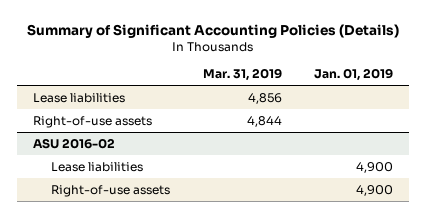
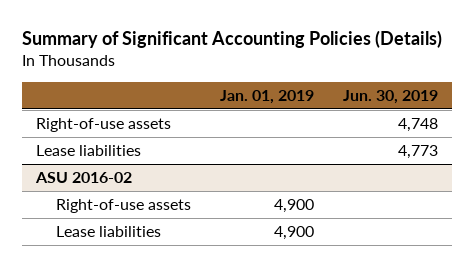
- | Mar. 31, 2019 | Jan. 01, 2019
+ | Jan. 01, 2019 | Jun. 30, 2019
moved down: Lease liabilities | | 4,773
@ ASU 2016-02
moved down: Lease liabilities | 4,900 |

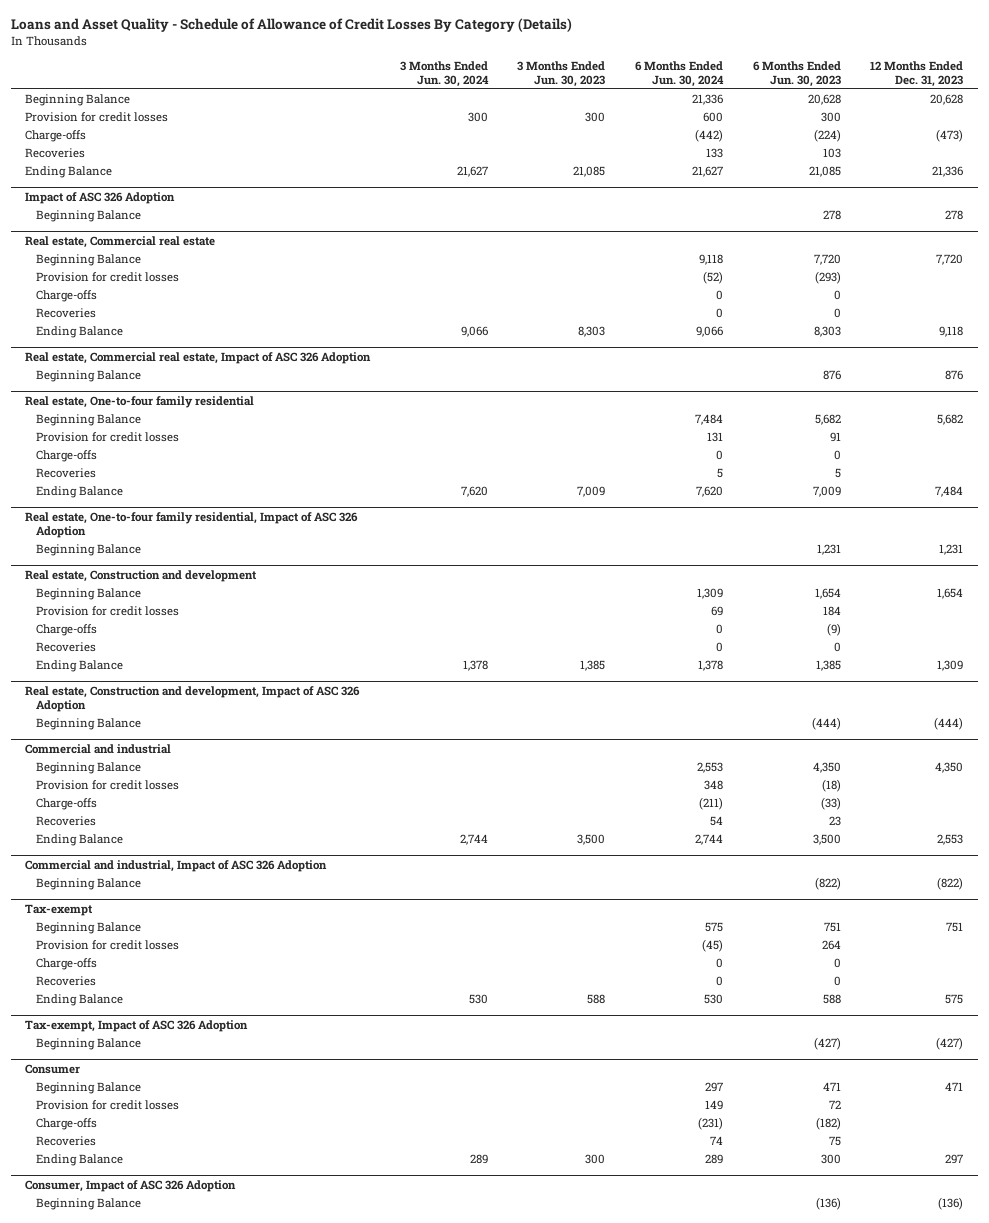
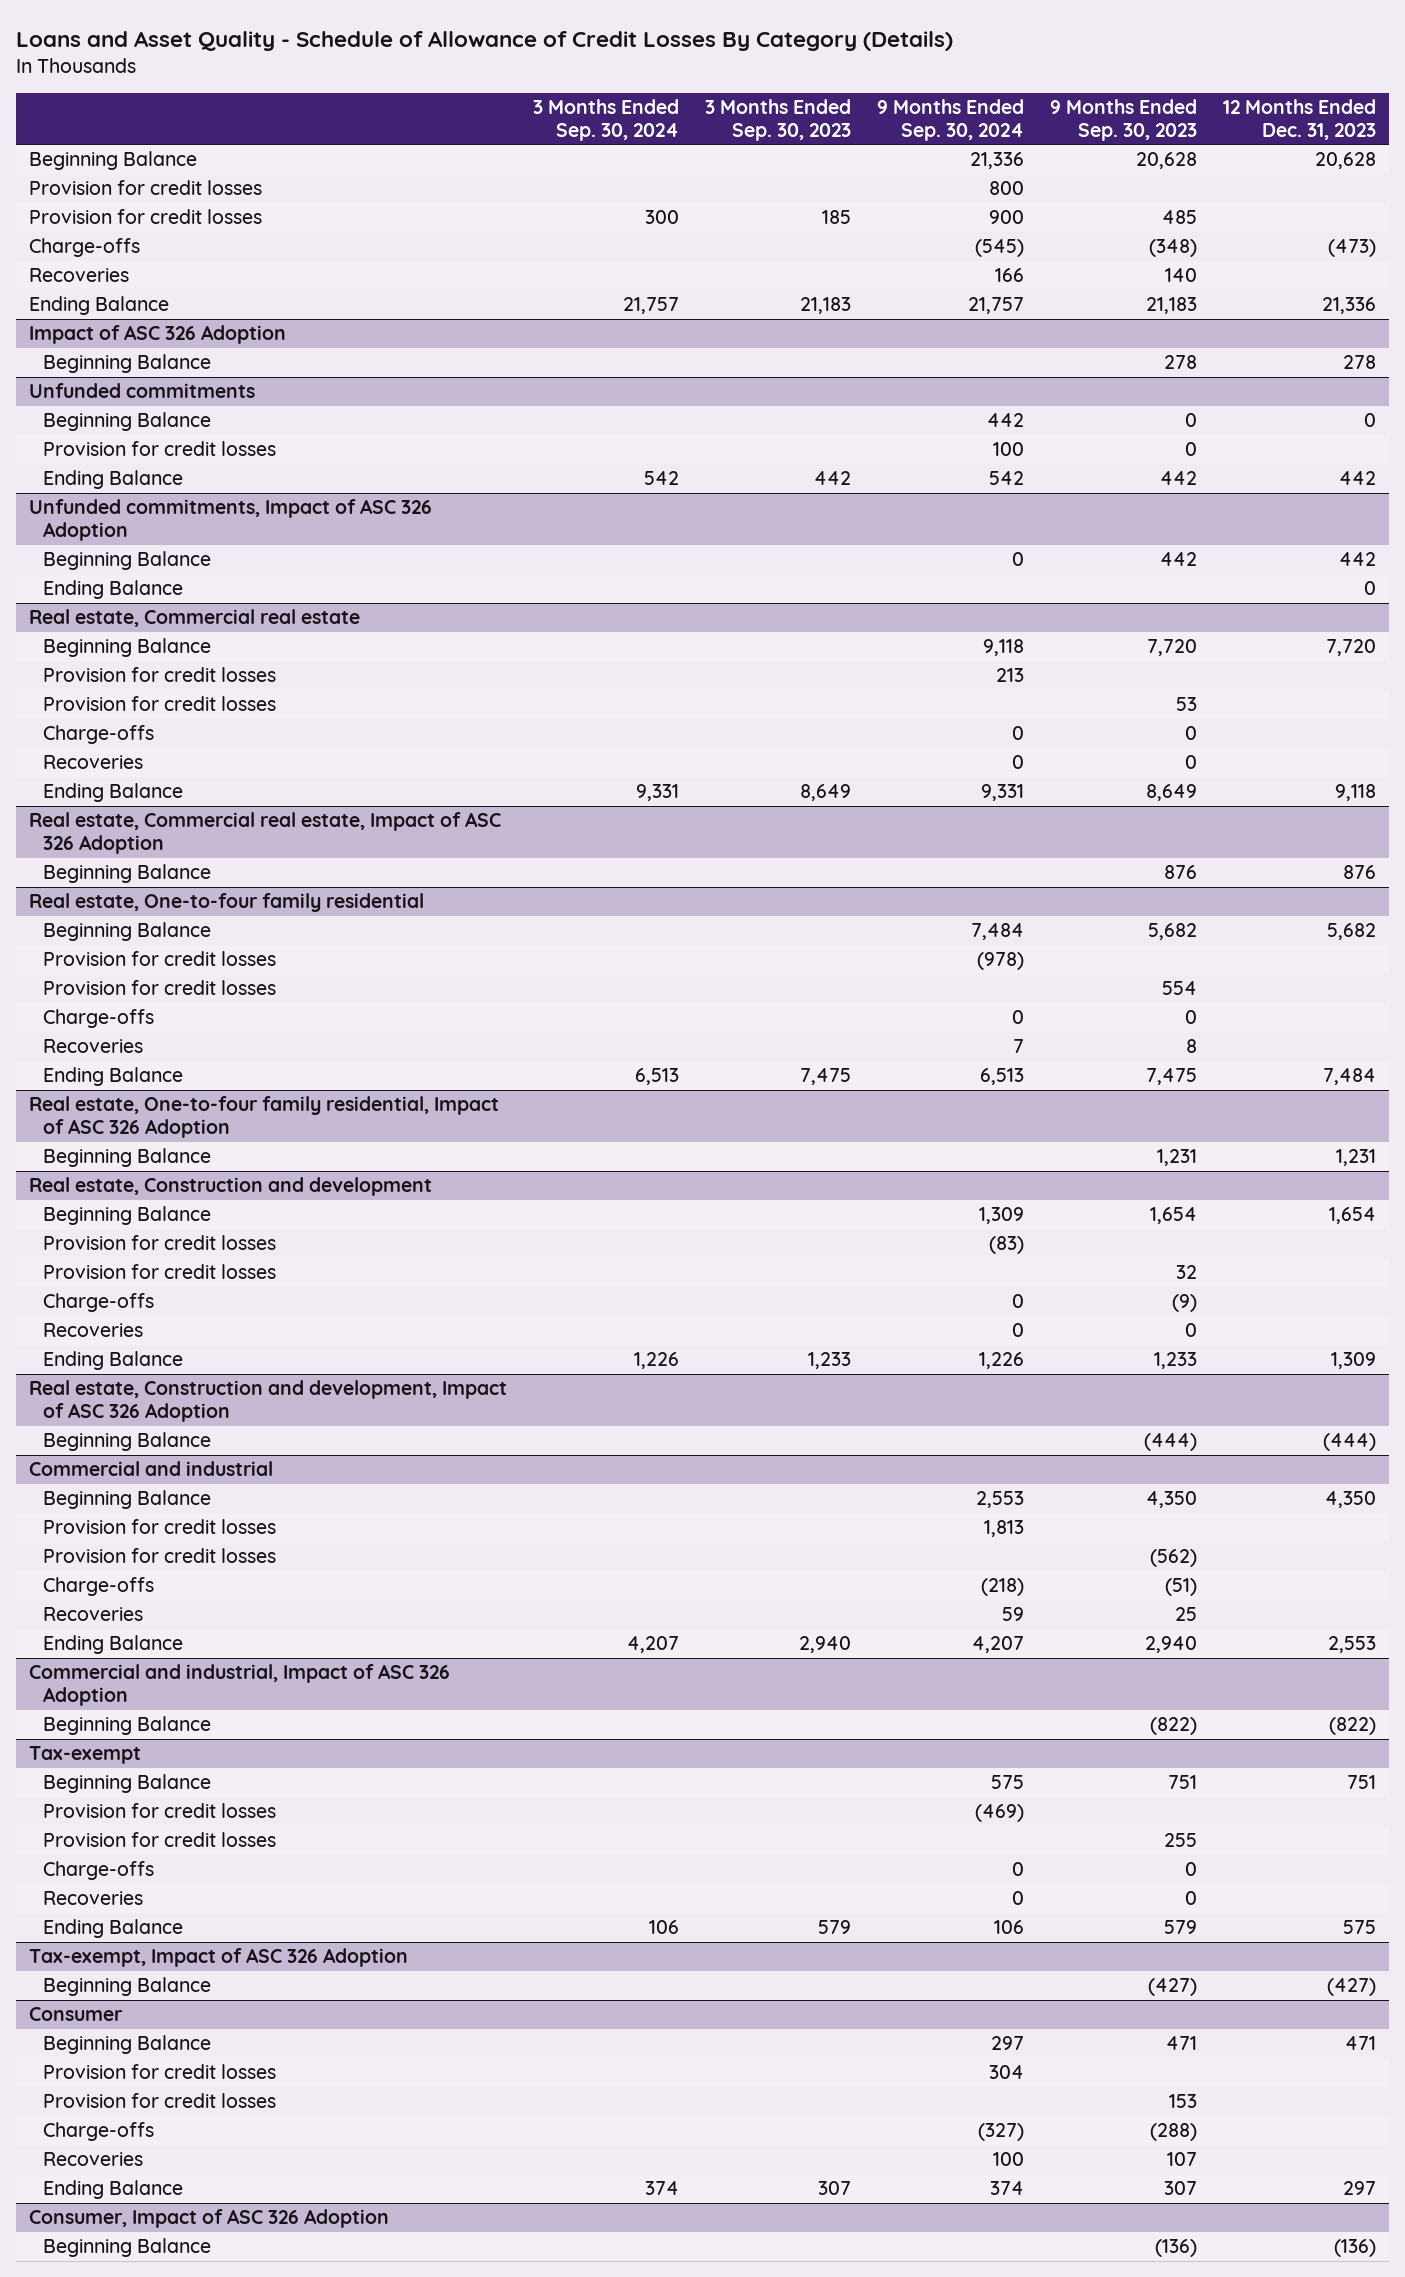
- | 3 Months Ended Jun. 30, 2024 | 3 Months Ended Jun. 30, 2023 | 6 Months Ended Jun. 30, 2024 | 6 Months Ended Jun. 30, 2023 | 12 Months Ended Dec. 31, 2023
+ | 3 Months Ended Sep. 30, 2024 | 3 Months Ended Sep. 30, 2023 | 9 Months Ended Sep. 30, 2024 | 9 Months Ended Sep. 30, 2023 | 12 Months Ended Dec. 31, 2023
+ Provision for credit losses | 300 | 185 | 900 | 485 |
+ Unfunded commitments
+ Beginning Balance | | | 442 | 0 | 0
+ Provision for credit losses | | | 100 | 0 |
+ Ending Balance | 542 | 442 | 542 | 442 | 442
+ Unfunded commitments, Impact of ASC 326 Adoption
+ Beginning Balance | | | 0 | 442 | 442
+ Ending Balance | | | | | 0
@ Real estate, Commercial real estate
+ Provision for credit losses | | | | 53 |
@ Real estate, One-to-four family residential
+ Provision for credit losses | | | | 554 |
@ Real estate, Construction and development
+ Provision for credit losses | | | | 32 |
@ Commercial and industrial
+ Provision for credit losses | | | | (562) |
@ Tax-exempt
+ Provision for credit losses | | | | 255 |
@ Consumer
+ Provision for credit losses | | | | 153 |

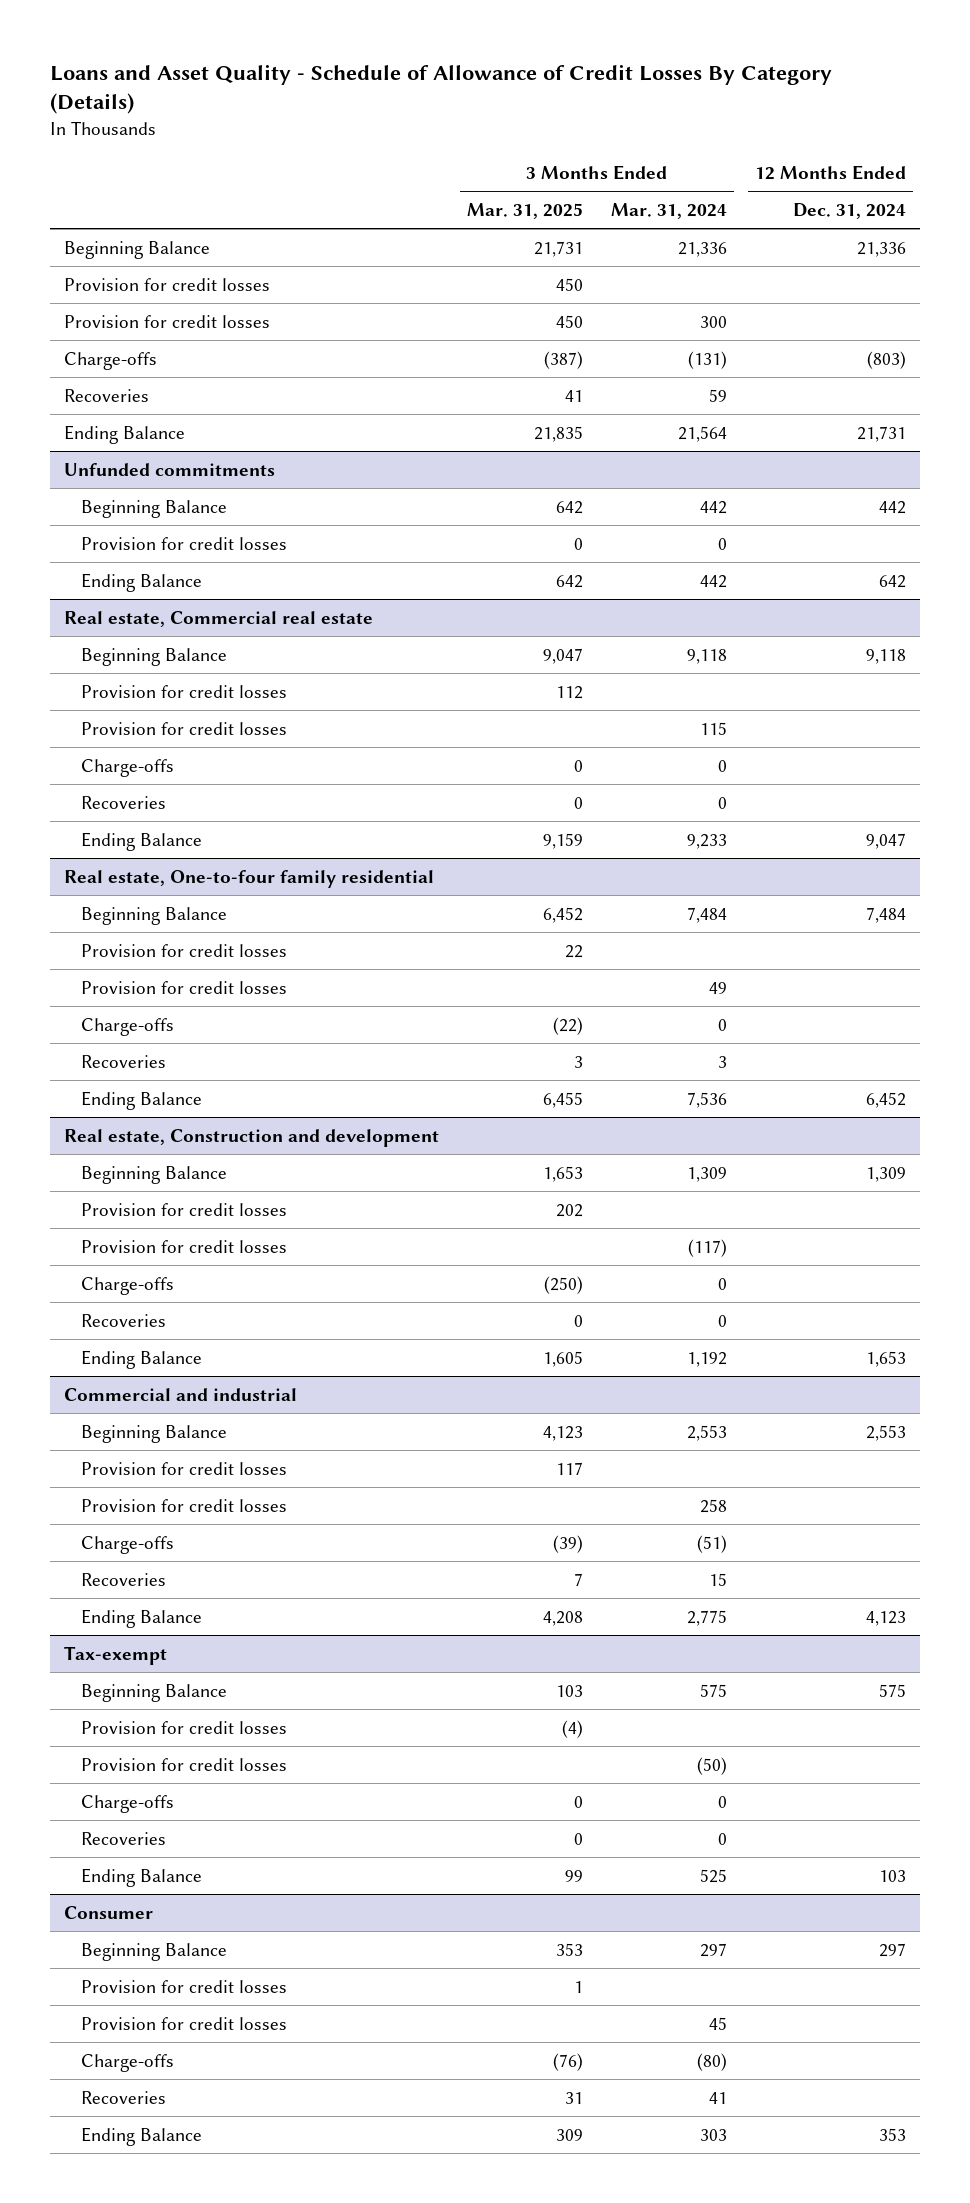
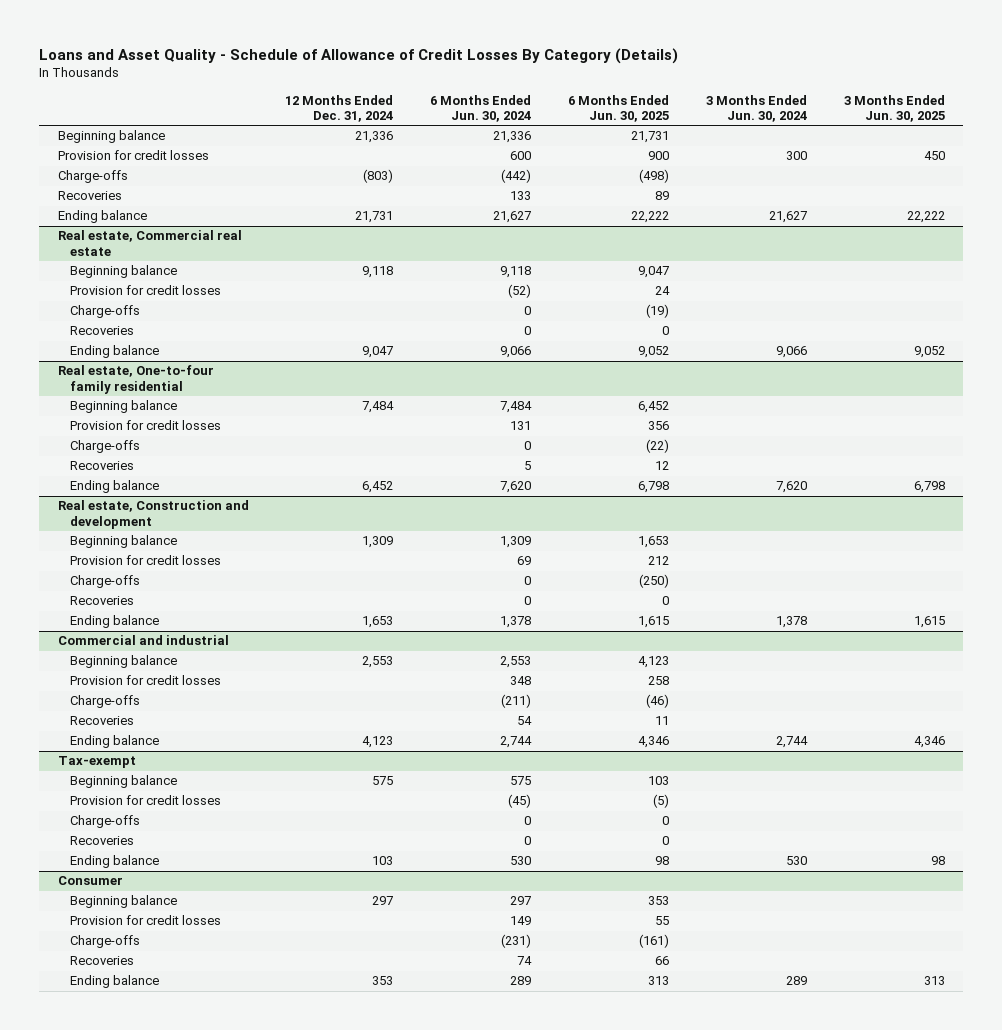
- | 3 Months Ended Mar. 31, 2025 | 3 Months Ended Mar. 31, 2024 | 12 Months Ended Dec. 31, 2024
+ | 12 Months Ended Dec. 31, 2024 | 6 Months Ended Jun. 30, 2024 | 6 Months Ended Jun. 30, 2025 | 3 Months Ended Jun. 30, 2024 | 3 Months Ended Jun. 30, 2025
- Beginning Balance | 21,731 | 21,336 | 21,336
- Provision for credit losses | 450 | |
+ Beginning balance | 21,336 | 21,336 | 21,731 | |
- Ending Balance | 21,835 | 21,564 | 21,731
- Unfunded commitments
- Beginning Balance | 642 | 442 | 442
- Provision for credit losses | 0 | 0 |
- Ending Balance | 642 | 442 | 642
+ Ending balance | 21,731 | 21,627 | 22,222 | 21,627 | 22,222
@ Real estate, Commercial real estate
- Beginning Balance | 9,047 | 9,118 | 9,118
- Provision for credit losses | 112 | |
+ Beginning balance | 9,118 | 9,118 | 9,047 | |
- Ending Balance | 9,159 | 9,233 | 9,047
+ Ending balance | 9,047 | 9,066 | 9,052 | 9,066 | 9,052
@ Real estate, One-to-four family residential
- Beginning Balance | 6,452 | 7,484 | 7,484
- Provision for credit losses | 22 | |
+ Beginning balance | 7,484 | 7,484 | 6,452 | |
- Ending Balance | 6,455 | 7,536 | 6,452
+ Ending balance | 6,452 | 7,620 | 6,798 | 7,620 | 6,798
@ Real estate, Construction and development
- Beginning Balance | 1,653 | 1,309 | 1,309
- Provision for credit losses | 202 | |
+ Beginning balance | 1,309 | 1,309 | 1,653 | |
- Ending Balance | 1,605 | 1,192 | 1,653
+ Ending balance | 1,653 | 1,378 | 1,615 | 1,378 | 1,615
@ Commercial and industrial
- Beginning Balance | 4,123 | 2,553 | 2,553
- Provision for credit losses | 117 | |
+ Beginning balance | 2,553 | 2,553 | 4,123 | |
- Ending Balance | 4,208 | 2,775 | 4,123
+ Ending balance | 4,123 | 2,744 | 4,346 | 2,744 | 4,346
@ Tax-exempt
- Beginning Balance | 103 | 575 | 575
- Provision for credit losses | (4) | |
+ Beginning balance | 575 | 575 | 103 | |
- Ending Balance | 99 | 525 | 103
+ Ending balance | 103 | 530 | 98 | 530 | 98
@ Consumer
- Beginning Balance | 353 | 297 | 297
- Provision for credit losses | 1 | |
+ Beginning balance | 297 | 297 | 353 | |
- Ending Balance | 309 | 303 | 353
+ Ending balance | 353 | 289 | 313 | 289 | 313

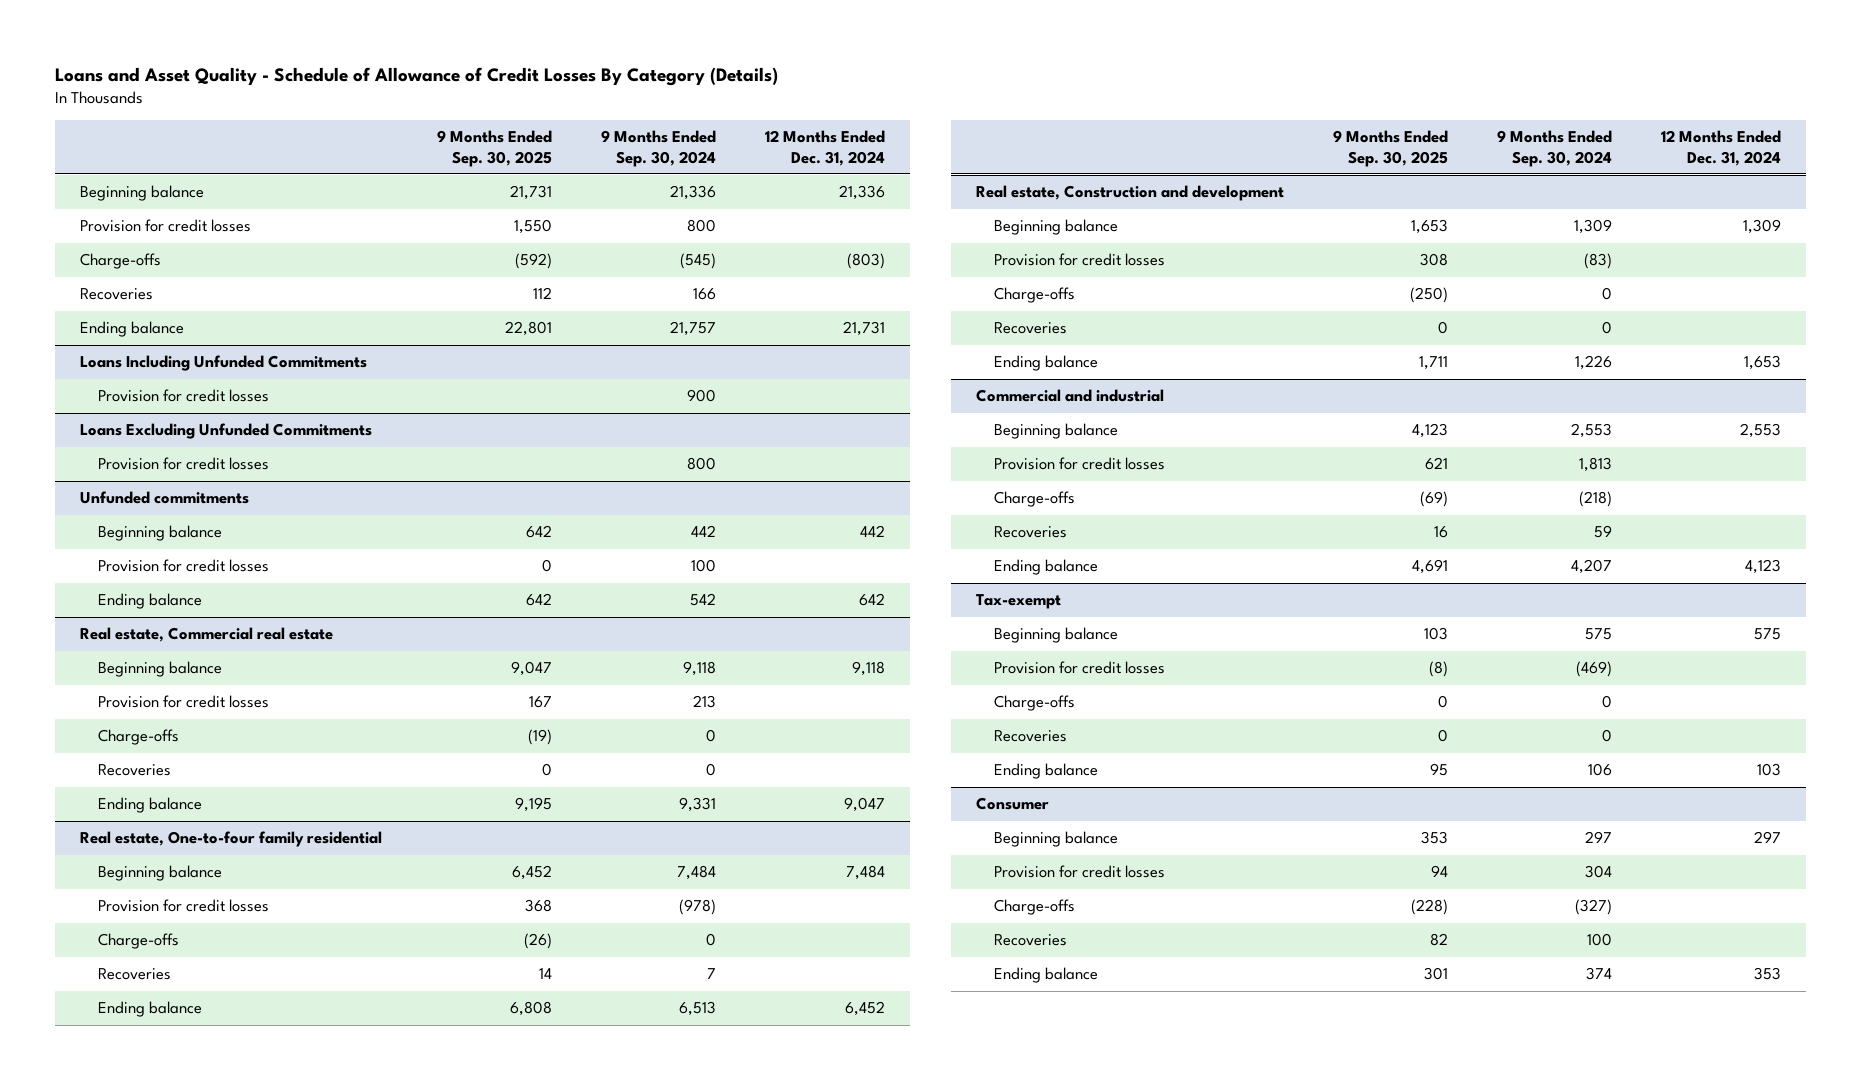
- | 12 Months Ended Dec. 31, 2024 | 6 Months Ended Jun. 30, 2024 | 6 Months Ended Jun. 30, 2025 | 3 Months Ended Jun. 30, 2024 | 3 Months Ended Jun. 30, 2025
+ | 9 Months Ended Sep. 30, 2025 | 9 Months Ended Sep. 30, 2024 | 12 Months Ended Dec. 31, 2024
+ Loans Including Unfunded Commitments
+ Provision for credit losses | | 900 |
+ Loans Excluding Unfunded Commitments
+ Provision for credit losses | | 800 |
+ Unfunded commitments
+ Beginning balance | 642 | 442 | 442
+ Provision for credit losses | 0 | 100 |
+ Ending balance | 642 | 542 | 642

